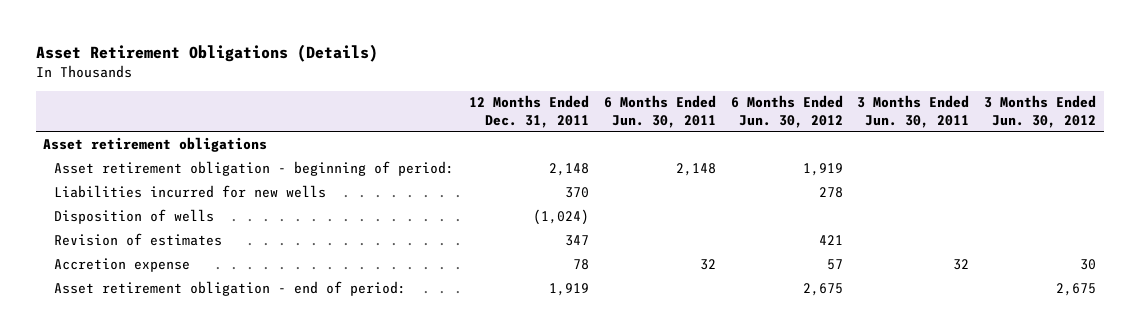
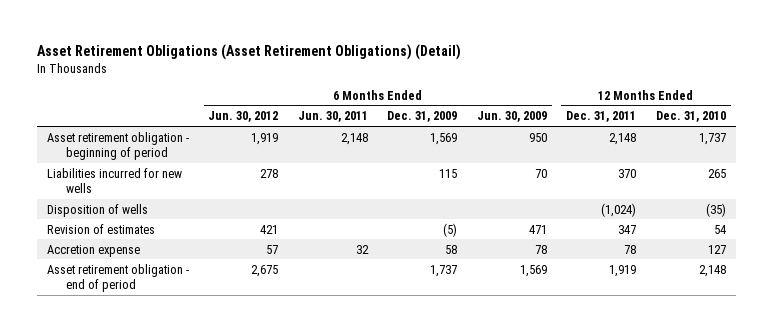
- Asset Retirement Obligations (Details)
+ Asset Retirement Obligations (Asset Retirement Obligations) (Detail)
- | 12 Months Ended Dec. 31, 2011 | 6 Months Ended Jun. 30, 2011 | 6 Months Ended Jun. 30, 2012 | 3 Months Ended Jun. 30, 2011 | 3 Months Ended Jun. 30, 2012
+ | 6 Months Ended Jun. 30, 2012 | 6 Months Ended Jun. 30, 2011 | 6 Months Ended Dec. 31, 2009 | 6 Months Ended Jun. 30, 2009 | 12 Months Ended Dec. 31, 2011 | 12 Months Ended Dec. 31, 2010
- Asset retirement obligations
- Asset retirement obligation - beginning of period: | 2,148 | 2,148 | 1,919 | |
+ Asset retirement obligation - beginning of period | 1,919 | 2,148 | 1,569 | 950 | 2,148 | 1,737
- Asset retirement obligation - end of period: | 1,919 | | 2,675 | | 2,675
+ Asset retirement obligation - end of period | 2,675 | | 1,737 | 1,569 | 1,919 | 2,148

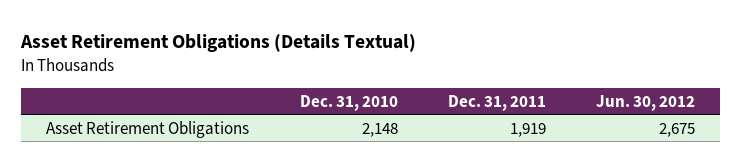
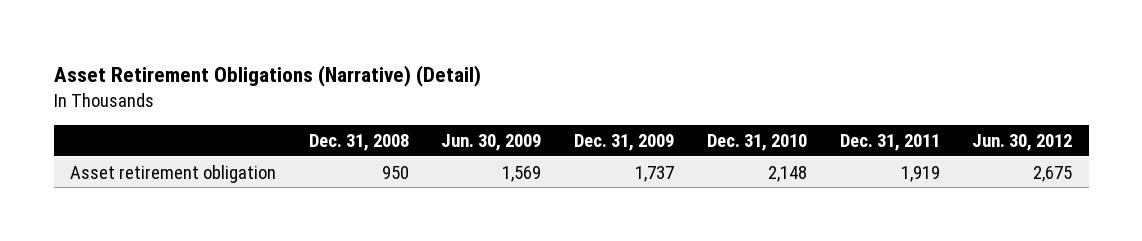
- Asset Retirement Obligations (Details Textual)
+ Asset Retirement Obligations (Narrative) (Detail)
- | Dec. 31, 2010 | Dec. 31, 2011 | Jun. 30, 2012
+ | Dec. 31, 2008 | Jun. 30, 2009 | Dec. 31, 2009 | Dec. 31, 2010 | Dec. 31, 2011 | Jun. 30, 2012
- Asset Retirement Obligations | 2,148 | 1,919 | 2,675
+ Asset retirement obligation | 950 | 1,569 | 1,737 | 2,148 | 1,919 | 2,675

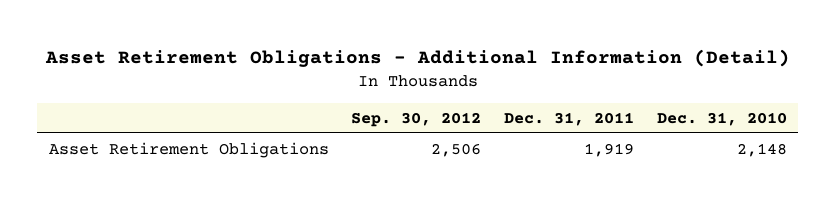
- Asset Retirement Obligations (Narrative) (Detail)
+ Asset Retirement Obligations - Additional Information (Detail)
- | Dec. 31, 2008 | Jun. 30, 2009 | Dec. 31, 2009 | Dec. 31, 2010 | Dec. 31, 2011 | Jun. 30, 2012
+ | Sep. 30, 2012 | Dec. 31, 2011 | Dec. 31, 2010
- Asset retirement obligation | 950 | 1,569 | 1,737 | 2,148 | 1,919 | 2,675
+ Asset Retirement Obligations | 2,506 | 1,919 | 2,148

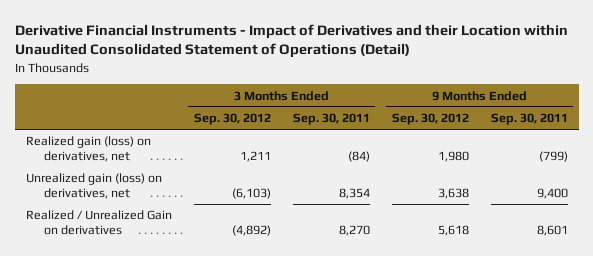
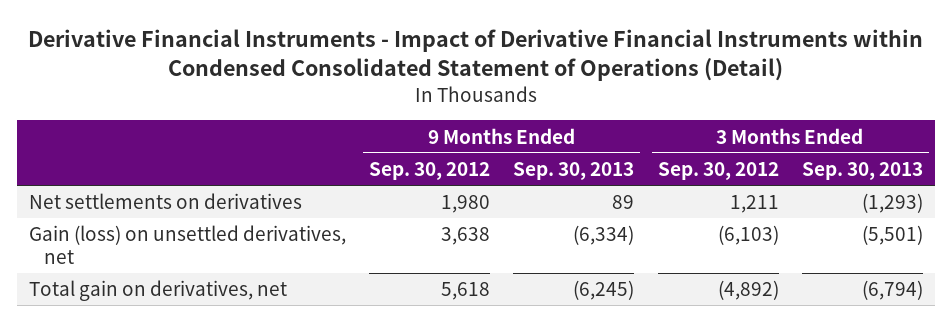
- Derivative Financial Instruments - Impact of Derivatives and their Location within Unaudited Consolidated Statement of Operations (Detail)
+ Derivative Financial Instruments - Impact of Derivative Financial Instruments within Condensed Consolidated Statement of Operations (Detail)
- | 3 Months Ended Sep. 30, 2012 | 3 Months Ended Sep. 30, 2011 | 9 Months Ended Sep. 30, 2012 | 9 Months Ended Sep. 30, 2011
+ | 9 Months Ended Sep. 30, 2012 | 9 Months Ended Sep. 30, 2013 | 3 Months Ended Sep. 30, 2012 | 3 Months Ended Sep. 30, 2013
- Realized gain (loss) on derivatives, net | 1,211 | (84) | 1,980 | (799)
- Unrealized gain (loss) on derivatives, net | (6,103) | 8,354 | 3,638 | 9,400
- Realized / Unrealized Gain on derivatives | (4,892) | 8,270 | 5,618 | 8,601
+ Net settlements on derivatives | 1,980 | 89 | 1,211 | (1,293)
+ Gain (loss) on unsettled derivatives, net | 3,638 | (6,334) | (6,103) | (5,501)
+ Total gain on derivatives, net | 5,618 | (6,245) | (4,892) | (6,794)

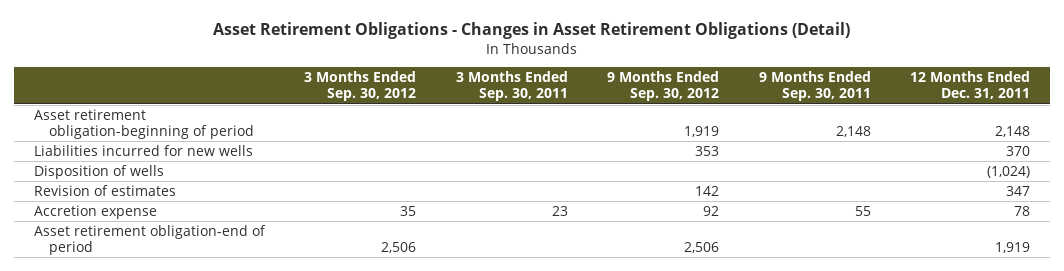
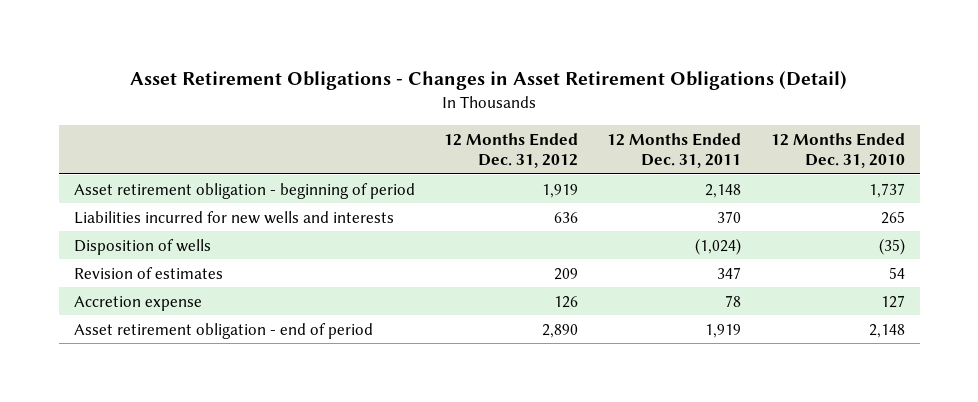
- | 3 Months Ended Sep. 30, 2012 | 3 Months Ended Sep. 30, 2011 | 9 Months Ended Sep. 30, 2012 | 9 Months Ended Sep. 30, 2011 | 12 Months Ended Dec. 31, 2011
+ | 12 Months Ended Dec. 31, 2012 | 12 Months Ended Dec. 31, 2011 | 12 Months Ended Dec. 31, 2010
- Asset retirement obligation-beginning of period | | | 1,919 | 2,148 | 2,148
- Liabilities incurred for new wells | | | 353 | | 370
+ Asset retirement obligation - beginning of period | 1,919 | 2,148 | 1,737
+ Liabilities incurred for new wells and interests | 636 | 370 | 265
- Asset retirement obligation-end of period | 2,506 | | 2,506 | | 1,919
+ Asset retirement obligation - end of period | 2,890 | 1,919 | 2,148

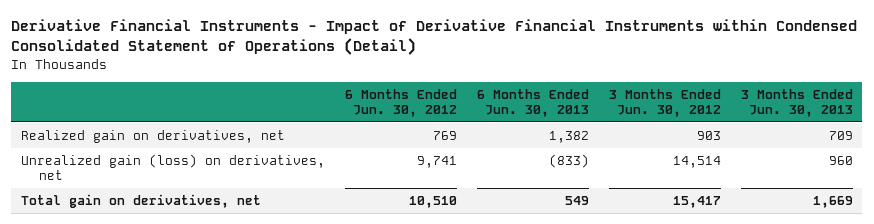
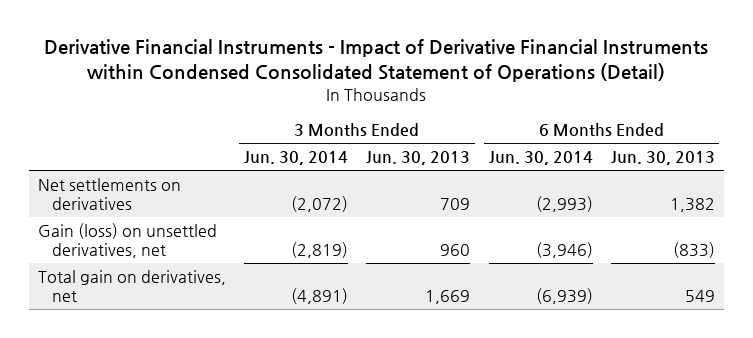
- | 6 Months Ended Jun. 30, 2012 | 6 Months Ended Jun. 30, 2013 | 3 Months Ended Jun. 30, 2012 | 3 Months Ended Jun. 30, 2013
+ | 3 Months Ended Jun. 30, 2014 | 3 Months Ended Jun. 30, 2013 | 6 Months Ended Jun. 30, 2014 | 6 Months Ended Jun. 30, 2013
- Realized gain on derivatives, net | 769 | 1,382 | 903 | 709
- Unrealized gain (loss) on derivatives, net | 9,741 | (833) | 14,514 | 960
+ Net settlements on derivatives | (2,072) | 709 | (2,993) | 1,382
+ Gain (loss) on unsettled derivatives, net | (2,819) | 960 | (3,946) | (833)

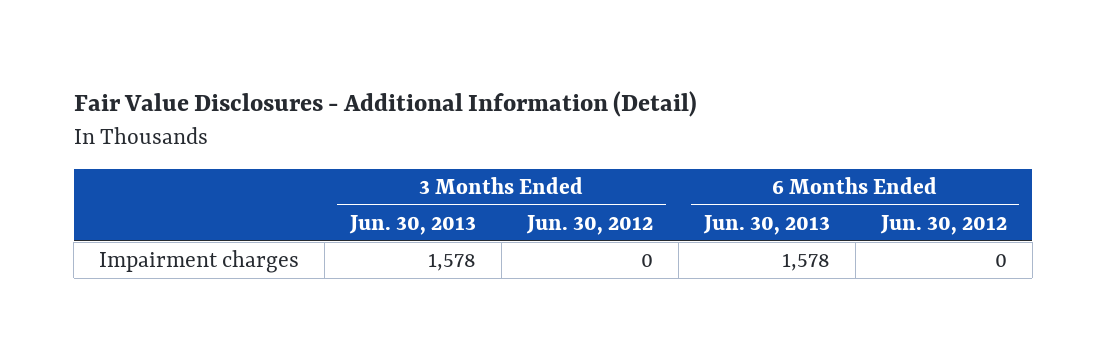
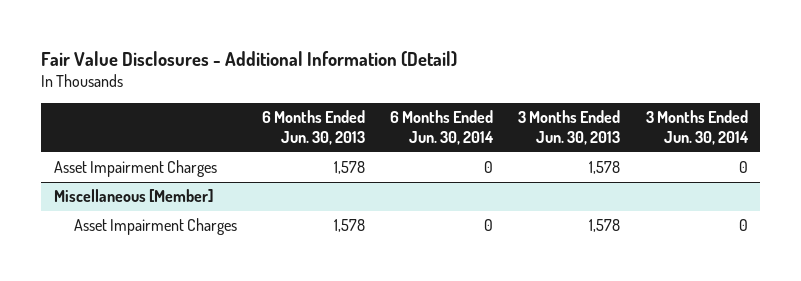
- | 3 Months Ended Jun. 30, 2013 | 3 Months Ended Jun. 30, 2012 | 6 Months Ended Jun. 30, 2013 | 6 Months Ended Jun. 30, 2012
+ | 6 Months Ended Jun. 30, 2013 | 6 Months Ended Jun. 30, 2014 | 3 Months Ended Jun. 30, 2013 | 3 Months Ended Jun. 30, 2014
- Impairment charges | 1,578 | 0 | 1,578 | 0
+ Asset Impairment Charges | 1,578 | 0 | 1,578 | 0
+ Miscellaneous [Member]
+ Asset Impairment Charges | 1,578 | 0 | 1,578 | 0

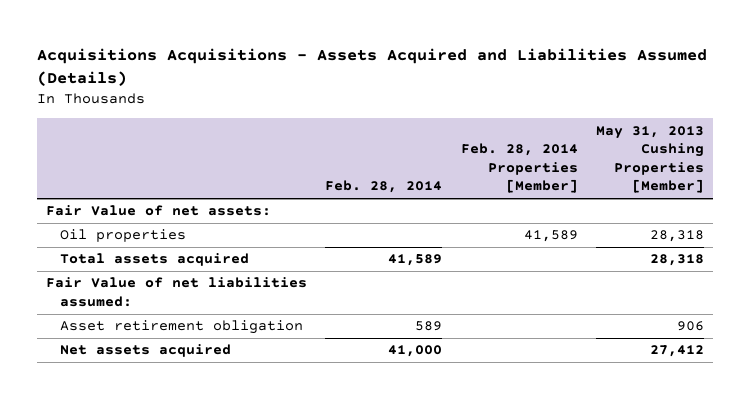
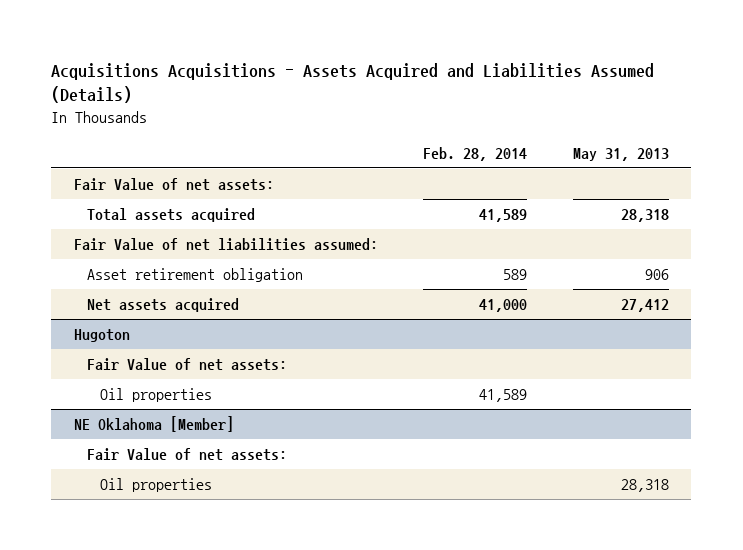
- | Feb. 28, 2014 | Feb. 28, 2014 Properties [Member] | May 31, 2013 Cushing Properties [Member]
+ | Feb. 28, 2014 | May 31, 2013
- Oil properties | | 41,589 | 28,318
+ Hugoton
+ Fair Value of net assets:
+ Oil properties | 41,589 |
+ NE Oklahoma [Member]
+ Fair Value of net assets:
+ Oil properties | | 28,318

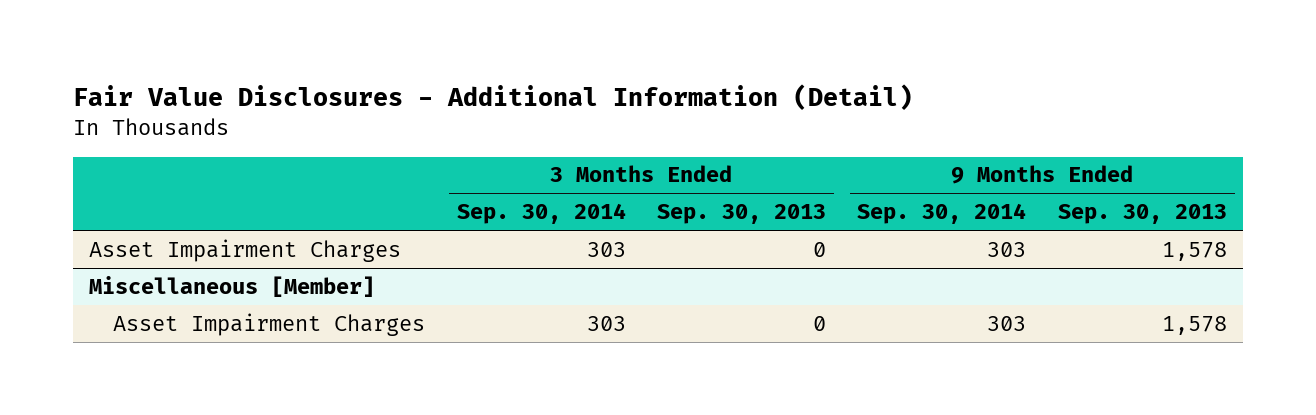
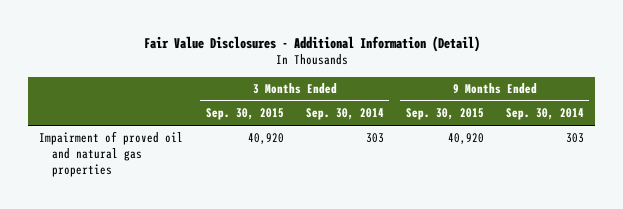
- | 3 Months Ended Sep. 30, 2014 | 3 Months Ended Sep. 30, 2013 | 9 Months Ended Sep. 30, 2014 | 9 Months Ended Sep. 30, 2013
+ | 3 Months Ended Sep. 30, 2015 | 3 Months Ended Sep. 30, 2014 | 9 Months Ended Sep. 30, 2015 | 9 Months Ended Sep. 30, 2014
- Asset Impairment Charges | 303 | 0 | 303 | 1,578
- Miscellaneous [Member]
- Asset Impairment Charges | 303 | 0 | 303 | 1,578
+ Impairment of proved oil and natural gas properties | 40,920 | 303 | 40,920 | 303

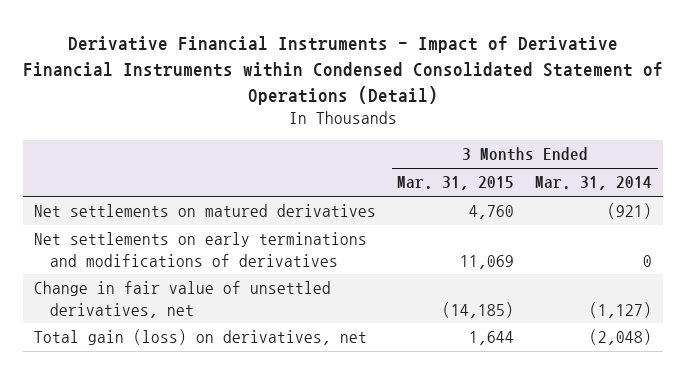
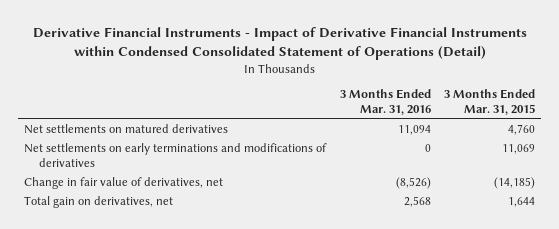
- | 3 Months Ended Mar. 31, 2015 | 3 Months Ended Mar. 31, 2014
+ | 3 Months Ended Mar. 31, 2016 | 3 Months Ended Mar. 31, 2015
- Change in fair value of unsettled derivatives, net | (14,185) | (1,127)
- Total gain (loss) on derivatives, net | 1,644 | (2,048)
+ Change in fair value of derivatives, net | (8,526) | (14,185)
+ Total gain on derivatives, net | 2,568 | 1,644

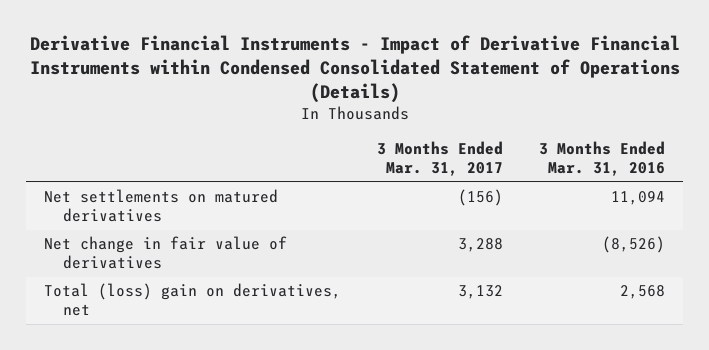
- Derivative Financial Instruments - Impact of Derivative Financial Instruments within Condensed Consolidated Statement of Operations (Detail)
+ Derivative Financial Instruments - Impact of Derivative Financial Instruments within Condensed Consolidated Statement of Operations (Details)
- | 3 Months Ended Mar. 31, 2016 | 3 Months Ended Mar. 31, 2015
+ | 3 Months Ended Mar. 31, 2017 | 3 Months Ended Mar. 31, 2016
- Net settlements on early terminations and modifications of derivatives | 0 | 11,069
- Change in fair value of derivatives, net | (8,526) | (14,185)
- Total gain on derivatives, net | 2,568 | 1,644
+ Net change in fair value of derivatives | 3,288 | (8,526)
+ Total (loss) gain on derivatives, net | 3,132 | 2,568

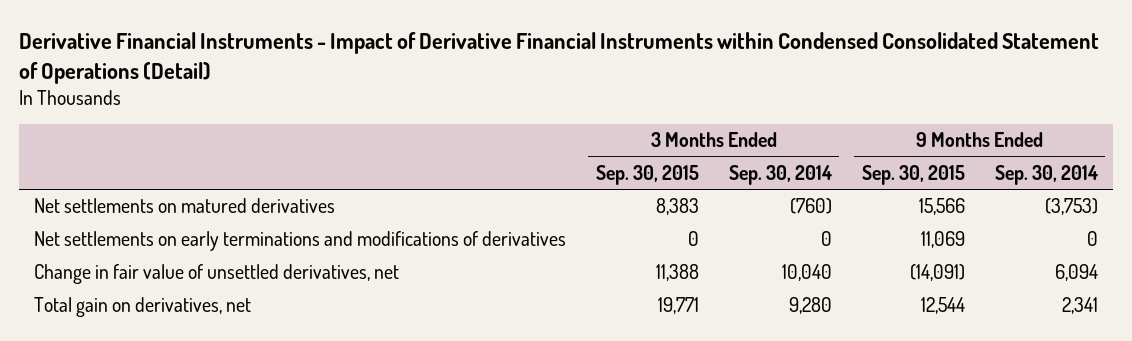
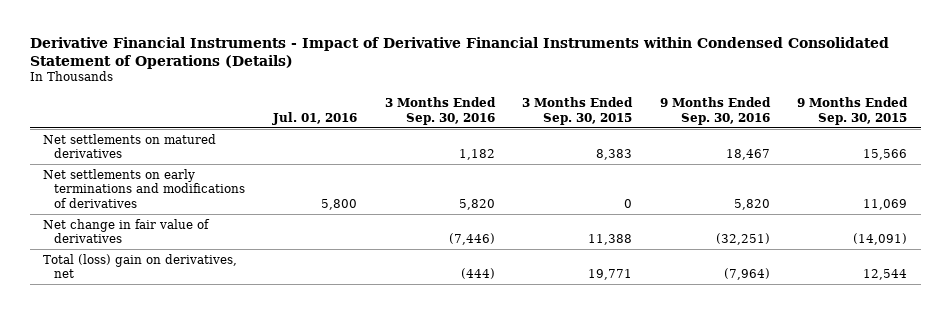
- Derivative Financial Instruments - Impact of Derivative Financial Instruments within Condensed Consolidated Statement of Operations (Detail)
+ Derivative Financial Instruments - Impact of Derivative Financial Instruments within Condensed Consolidated Statement of Operations (Details)
- | 3 Months Ended Sep. 30, 2015 | 3 Months Ended Sep. 30, 2014 | 9 Months Ended Sep. 30, 2015 | 9 Months Ended Sep. 30, 2014
+ | Jul. 01, 2016 | 3 Months Ended Sep. 30, 2016 | 3 Months Ended Sep. 30, 2015 | 9 Months Ended Sep. 30, 2016 | 9 Months Ended Sep. 30, 2015
- Change in fair value of unsettled derivatives, net | 11,388 | 10,040 | (14,091) | 6,094
- Total gain on derivatives, net | 19,771 | 9,280 | 12,544 | 2,341
+ Net change in fair value of derivatives | | (7,446) | 11,388 | (32,251) | (14,091)
+ Total (loss) gain on derivatives, net | | (444) | 19,771 | (7,964) | 12,544

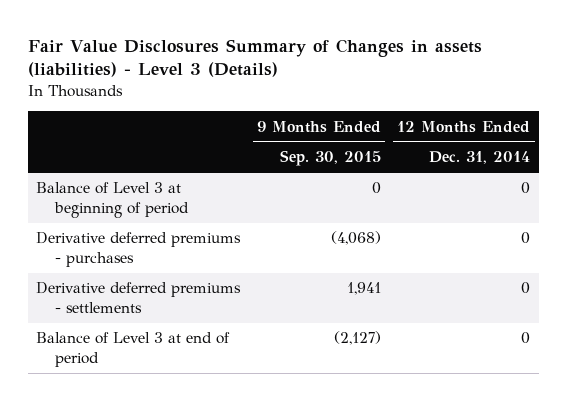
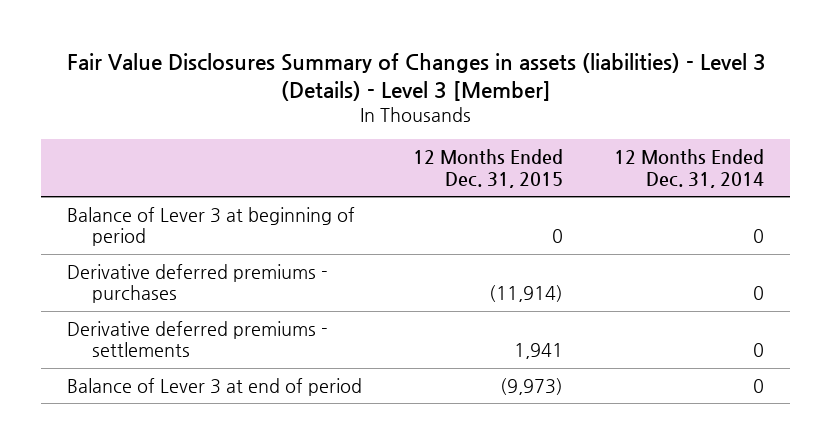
- Fair Value Disclosures Summary of Changes in assets (liabilities) - Level 3 (Details)
+ Fair Value Disclosures Summary of Changes in assets (liabilities) - Level 3 (Details) - Level 3 [Member]
- | 9 Months Ended Sep. 30, 2015 | 12 Months Ended Dec. 31, 2014
+ | 12 Months Ended Dec. 31, 2015 | 12 Months Ended Dec. 31, 2014
- Balance of Level 3 at beginning of period | 0 | 0
+ Balance of Lever 3 at beginning of period | 0 | 0
- Balance of Level 3 at end of period | (2,127) | 0
+ Balance of Lever 3 at end of period | (9,973) | 0

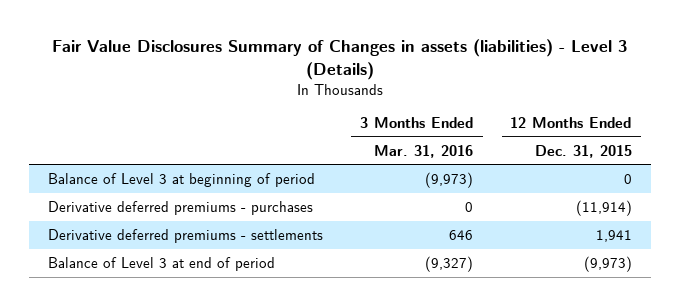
- Fair Value Disclosures Summary of Changes in assets (liabilities) - Level 3 (Details) - Level 3 [Member]
+ Fair Value Disclosures Summary of Changes in assets (liabilities) - Level 3 (Details)
- | 12 Months Ended Dec. 31, 2015 | 12 Months Ended Dec. 31, 2014
+ | 3 Months Ended Mar. 31, 2016 | 12 Months Ended Dec. 31, 2015
- Balance of Lever 3 at beginning of period | 0 | 0
+ Balance of Level 3 at beginning of period | (9,973) | 0
- Balance of Lever 3 at end of period | (9,973) | 0
+ Balance of Level 3 at end of period | (9,327) | (9,973)

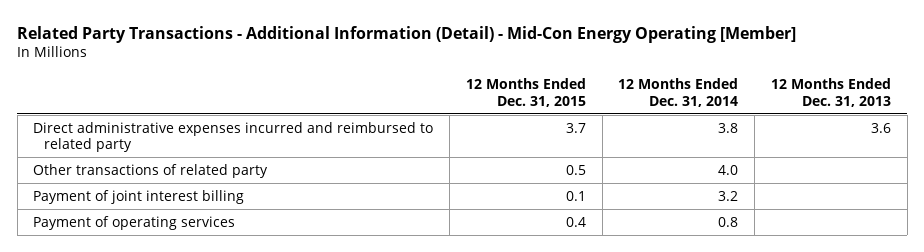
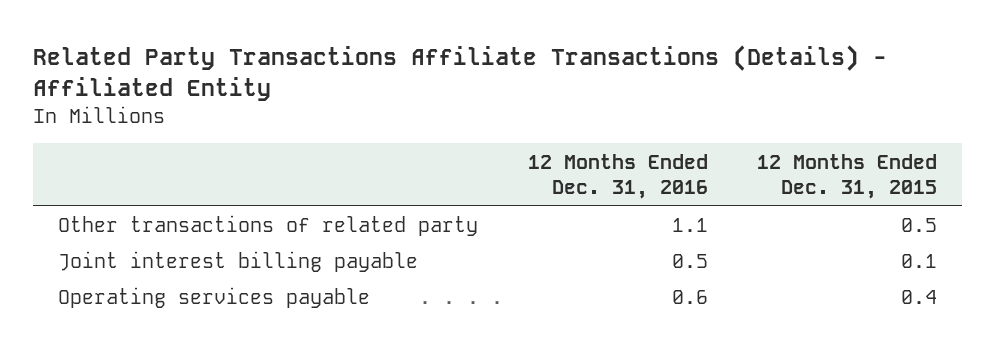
- Related Party Transactions - Additional Information (Detail) - Mid-Con Energy Operating [Member]
+ Related Party Transactions Affiliate Transactions (Details) - Affiliated Entity
- | 12 Months Ended Dec. 31, 2015 | 12 Months Ended Dec. 31, 2014 | 12 Months Ended Dec. 31, 2013
+ | 12 Months Ended Dec. 31, 2016 | 12 Months Ended Dec. 31, 2015
- Direct administrative expenses incurred and reimbursed to related party | 3.7 | 3.8 | 3.6
- Payment of joint interest billing | 0.1 | 3.2 |
- Payment of operating services | 0.4 | 0.8 |
+ Joint interest billing payable | 0.5 | 0.1
+ Operating services payable | 0.6 | 0.4

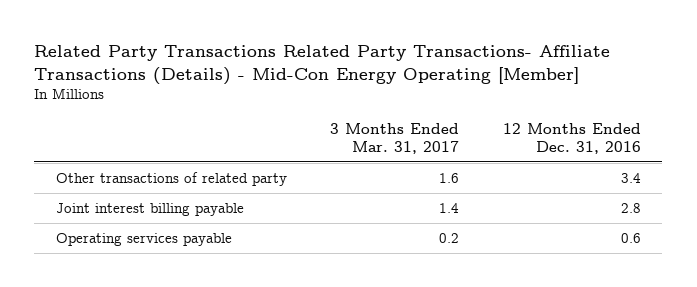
- Related Party Transactions Affiliate Transactions (Details) - Affiliated Entity
+ Related Party Transactions Related Party Transactions- Affiliate Transactions (Details) - Mid-Con Energy Operating [Member]
- | 12 Months Ended Dec. 31, 2016 | 12 Months Ended Dec. 31, 2015
+ | 3 Months Ended Mar. 31, 2017 | 12 Months Ended Dec. 31, 2016
- Other transactions of related party | 1.1 | 0.5
- Joint interest billing payable | 0.5 | 0.1
+ Other transactions of related party | 1.6 | 3.4
+ Joint interest billing payable | 1.4 | 2.8

